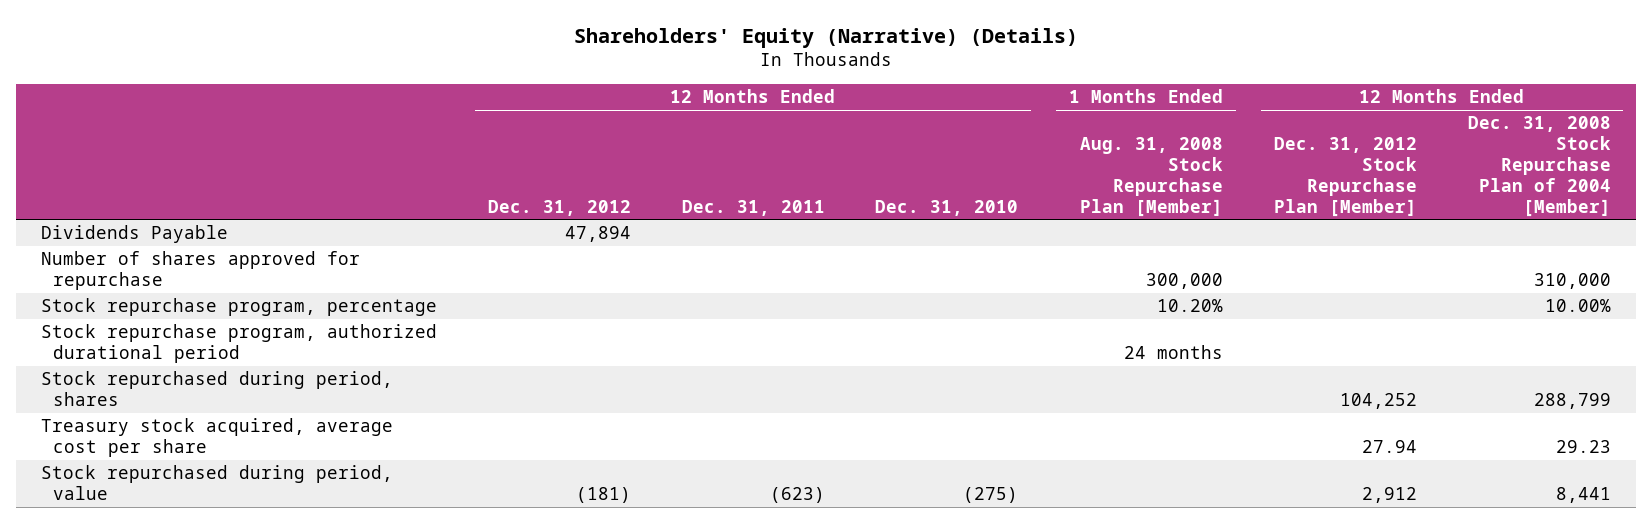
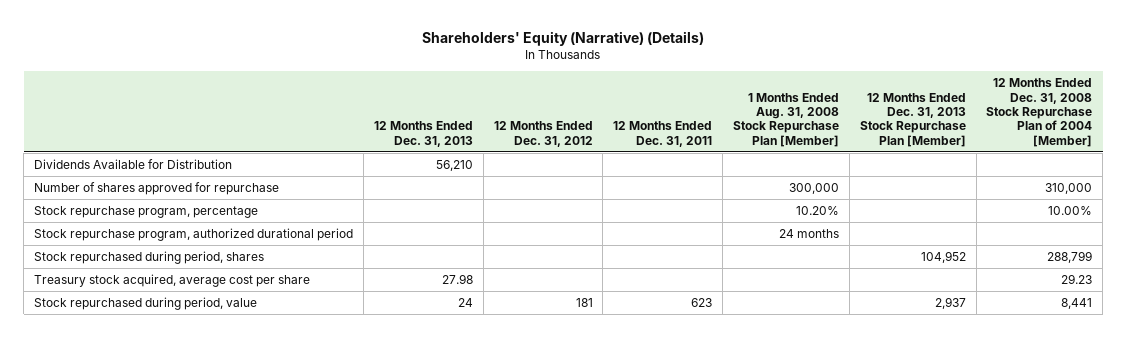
- | 12 Months Ended Dec. 31, 2012 | 12 Months Ended Dec. 31, 2011 | 12 Months Ended Dec. 31, 2010 | 1 Months Ended Aug. 31, 2008 Stock Repurchase Plan [Member] | 12 Months Ended Dec. 31, 2012 Stock Repurchase Plan [Member] | 12 Months Ended Dec. 31, 2008 Stock Repurchase Plan of 2004 [Member]
+ | 12 Months Ended Dec. 31, 2013 | 12 Months Ended Dec. 31, 2012 | 12 Months Ended Dec. 31, 2011 | 1 Months Ended Aug. 31, 2008 Stock Repurchase Plan [Member] | 12 Months Ended Dec. 31, 2013 Stock Repurchase Plan [Member] | 12 Months Ended Dec. 31, 2008 Stock Repurchase Plan of 2004 [Member]
- Dividends Payable | 47,894 | | | | |
+ Dividends Available for Distribution | 56,210 | | | | |
- Stock repurchased during period, value | (181) | (623) | (275) | | 2,912 | 8,441
+ Stock repurchased during period, value | 24 | 181 | 623 | | 2,937 | 8,441

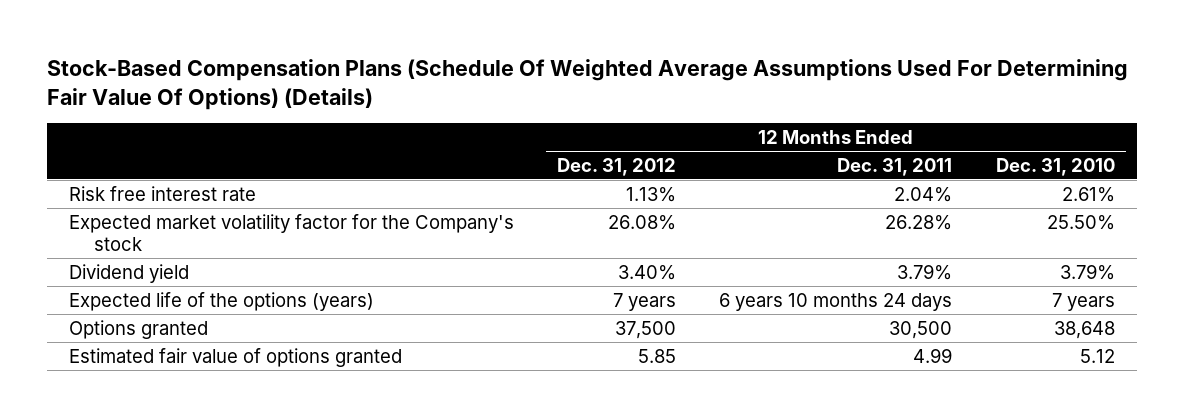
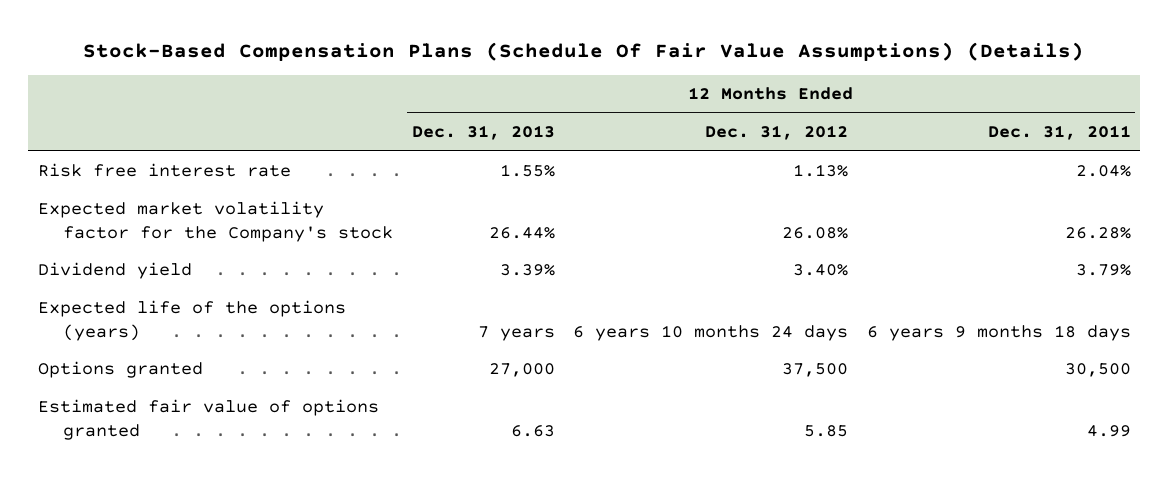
- Stock-Based Compensation Plans (Schedule Of Weighted Average Assumptions Used For Determining Fair Value Of Options) (Details)
+ Stock-Based Compensation Plans (Schedule Of Fair Value Assumptions) (Details)
- | 12 Months Ended Dec. 31, 2012 | 12 Months Ended Dec. 31, 2011 | 12 Months Ended Dec. 31, 2010
+ | 12 Months Ended Dec. 31, 2013 | 12 Months Ended Dec. 31, 2012 | 12 Months Ended Dec. 31, 2011
- Expected life of the options (years) | 7 years | 6 years 10 months 24 days | 7 years
+ Expected life of the options (years) | 7 years | 6 years 10 months 24 days | 6 years 9 months 18 days

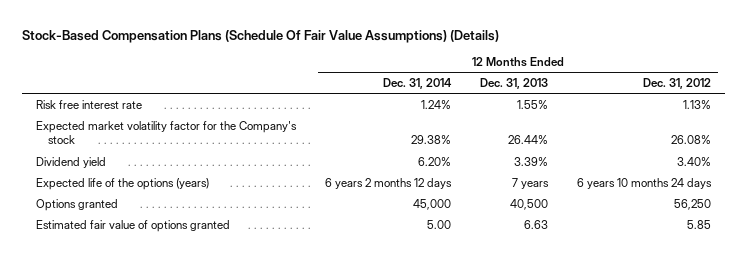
- | 12 Months Ended Dec. 31, 2013 | 12 Months Ended Dec. 31, 2012 | 12 Months Ended Dec. 31, 2011
+ | 12 Months Ended Dec. 31, 2014 | 12 Months Ended Dec. 31, 2013 | 12 Months Ended Dec. 31, 2012
- Options granted | 27,000 | 37,500 | 30,500
+ Options granted | 45,000 | 40,500 | 56,250

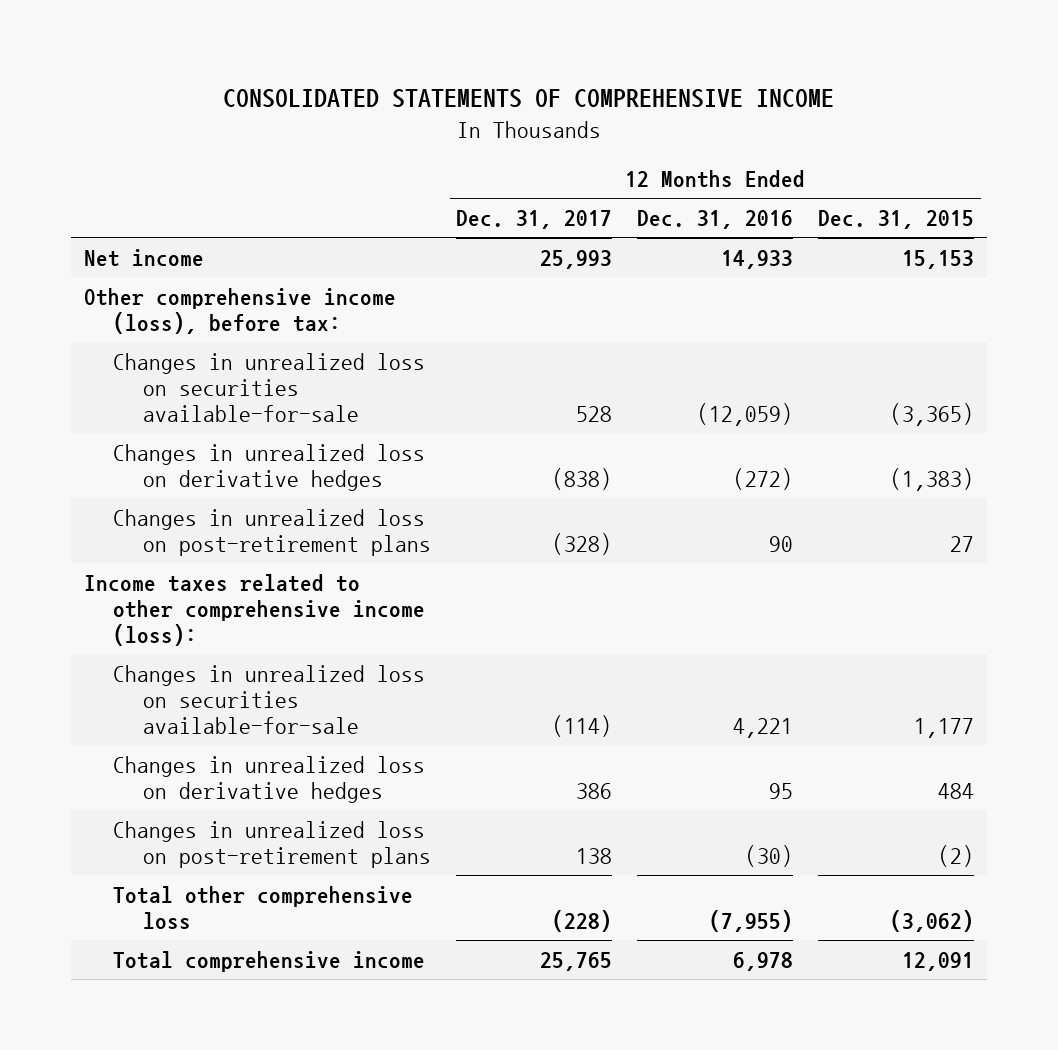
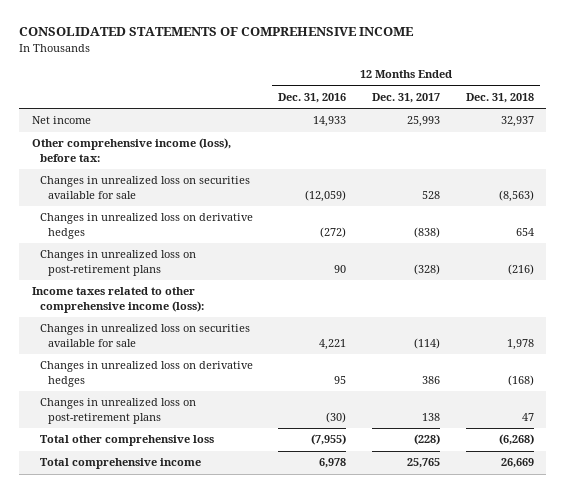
- | 12 Months Ended Dec. 31, 2017 | 12 Months Ended Dec. 31, 2016 | 12 Months Ended Dec. 31, 2015
+ | 12 Months Ended Dec. 31, 2016 | 12 Months Ended Dec. 31, 2017 | 12 Months Ended Dec. 31, 2018
- Changes in unrealized loss on securities available-for-sale | 528 | (12,059) | (3,365)
+ Changes in unrealized loss on securities available for sale | (12,059) | 528 | (8,563)
- Changes in unrealized loss on securities available-for-sale | (114) | 4,221 | 1,177
+ Changes in unrealized loss on securities available for sale | 4,221 | (114) | 1,978

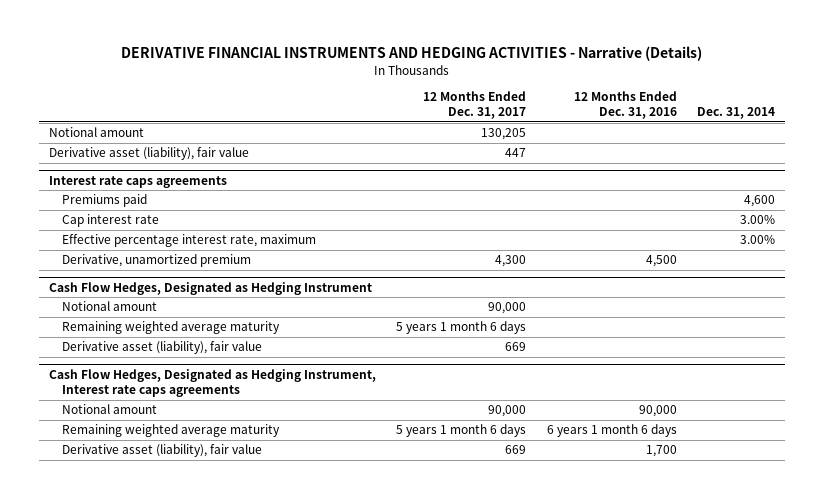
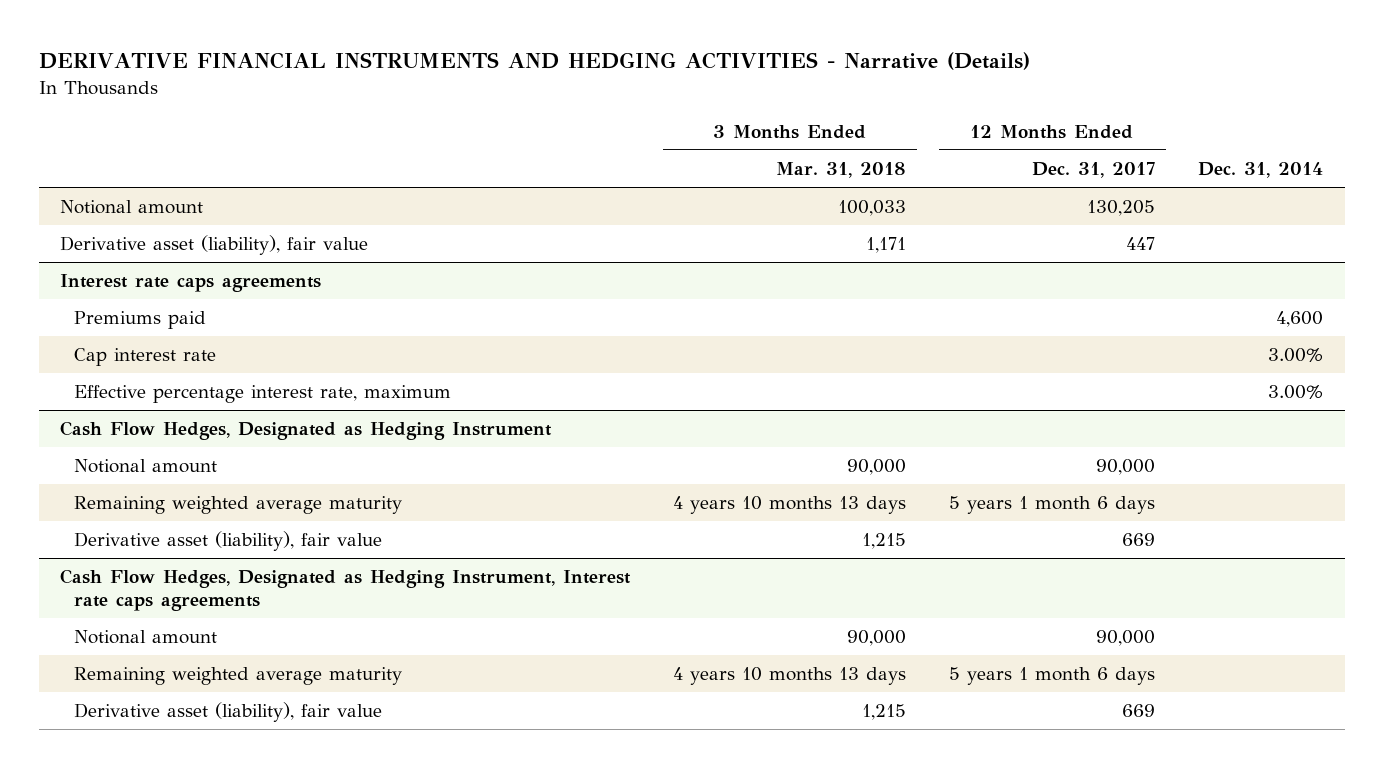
- | 12 Months Ended Dec. 31, 2017 | 12 Months Ended Dec. 31, 2016 | Dec. 31, 2014
+ | 3 Months Ended Mar. 31, 2018 | 12 Months Ended Dec. 31, 2017 | Dec. 31, 2014
@ Interest rate caps agreements
- Derivative, unamortized premium | 4,300 | 4,500 |

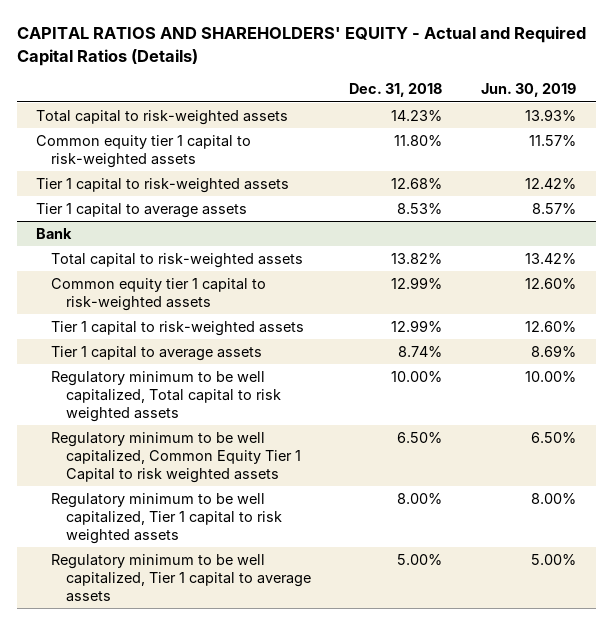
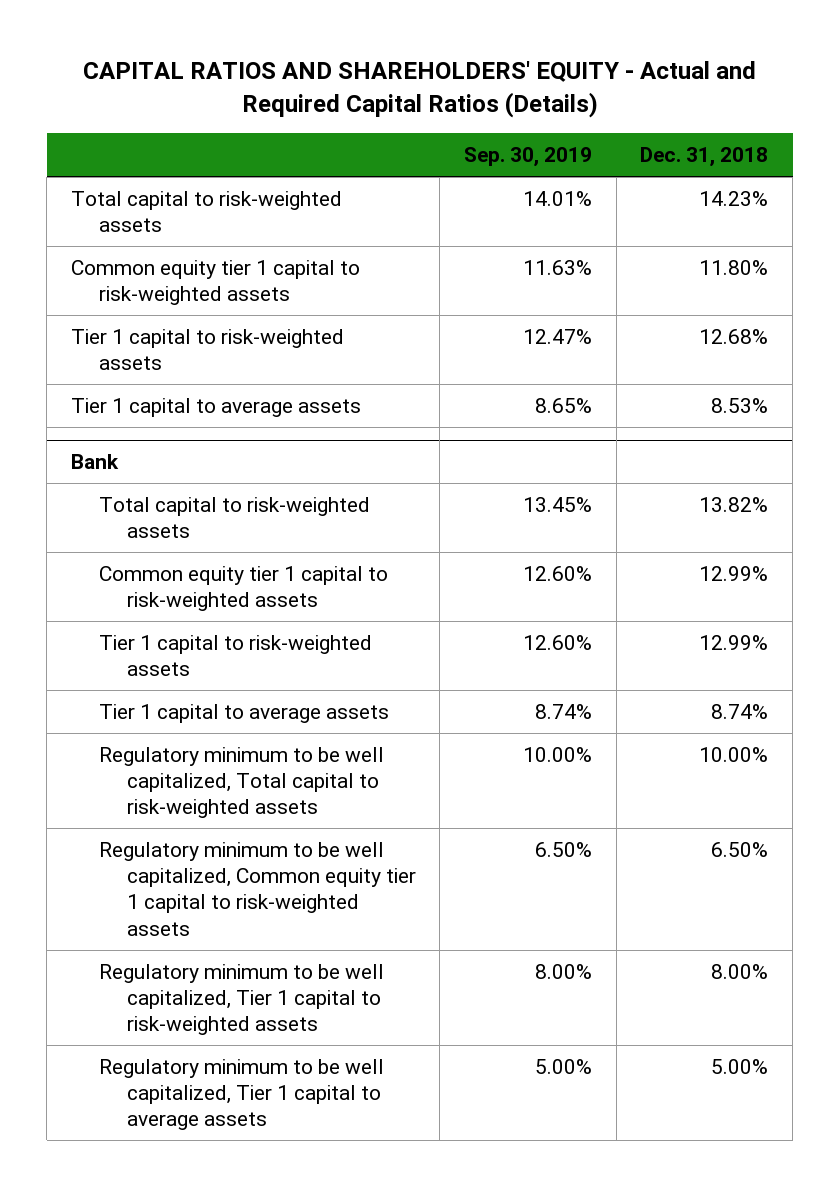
- | Dec. 31, 2018 | Jun. 30, 2019
+ | Sep. 30, 2019 | Dec. 31, 2018
@ Bank
- Regulatory minimum to be well capitalized, Total capital to risk weighted assets | 10.00% | 10.00%
- Regulatory minimum to be well capitalized, Common Equity Tier 1 Capital to risk weighted assets | 6.50% | 6.50%
- Regulatory minimum to be well capitalized, Tier 1 capital to risk weighted assets | 8.00% | 8.00%
+ Regulatory minimum to be well capitalized, Total capital to risk-weighted assets | 10.00% | 10.00%
+ Regulatory minimum to be well capitalized, Common equity tier 1 capital to risk-weighted assets | 6.50% | 6.50%
+ Regulatory minimum to be well capitalized, Tier 1 capital to risk-weighted assets | 8.00% | 8.00%

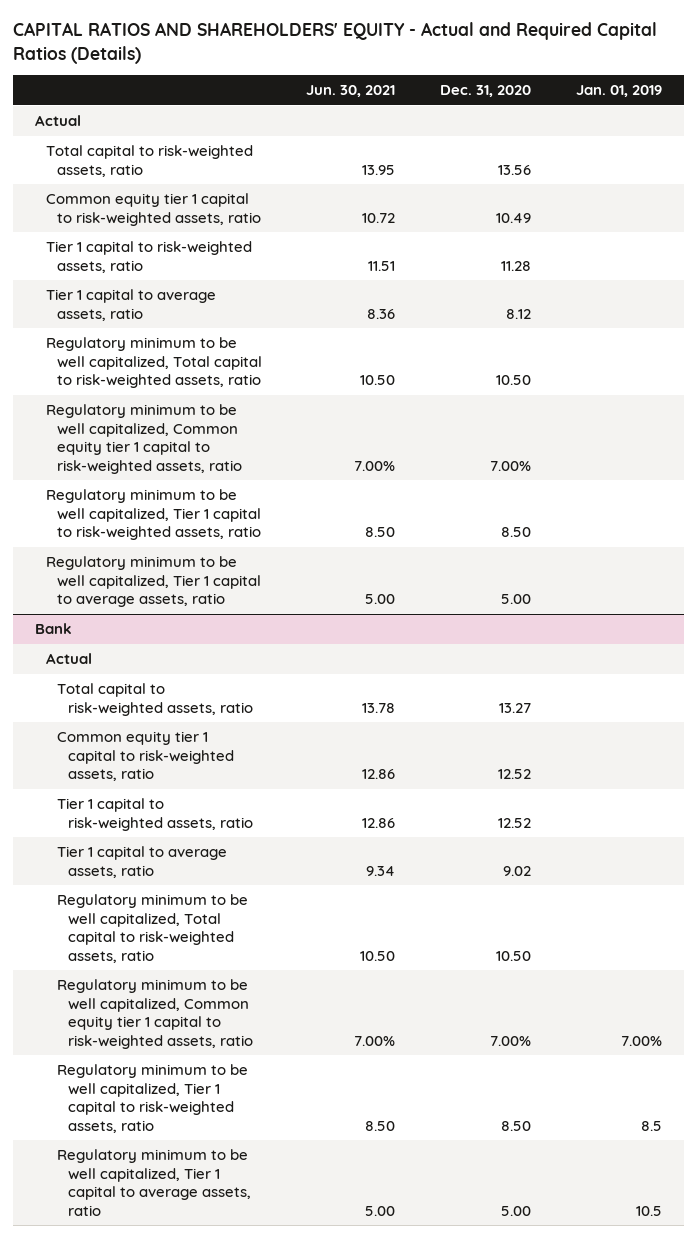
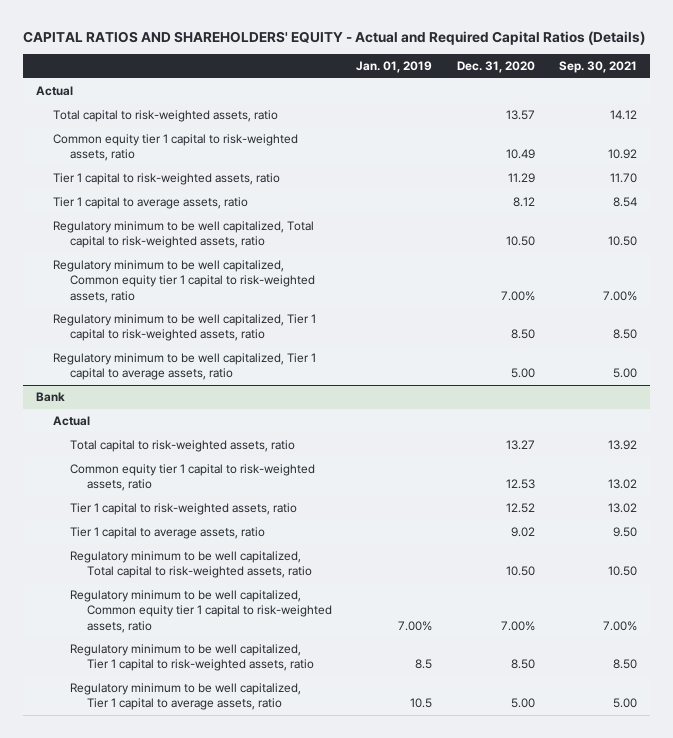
- | Jun. 30, 2021 | Dec. 31, 2020 | Jan. 01, 2019
+ | Jan. 01, 2019 | Dec. 31, 2020 | Sep. 30, 2021
- Total capital to risk-weighted assets, ratio | 13.95 | 13.56 |
+ Total capital to risk-weighted assets, ratio | | 13.57 | 14.12
- Tier 1 capital to risk-weighted assets, ratio | 11.51 | 11.28 |
+ Tier 1 capital to risk-weighted assets, ratio | | 11.29 | 11.70
@ Bank
- Common equity tier 1 capital to risk-weighted assets, ratio | 12.86 | 12.52 |
+ Common equity tier 1 capital to risk-weighted assets, ratio | | 12.53 | 13.02

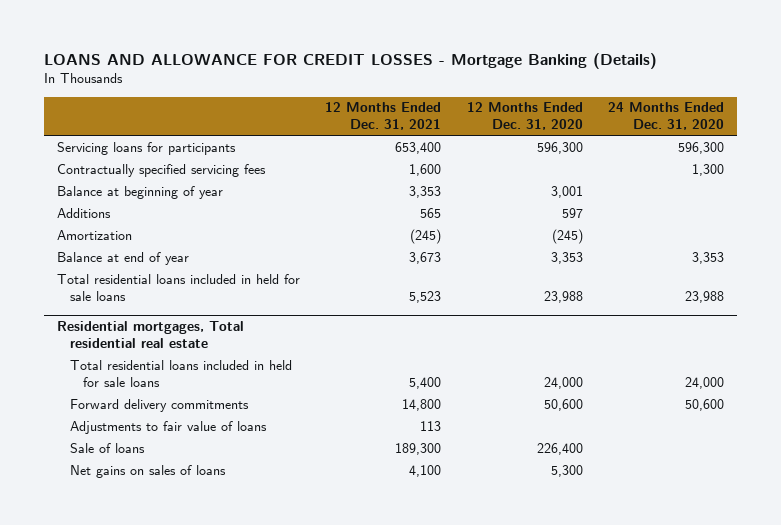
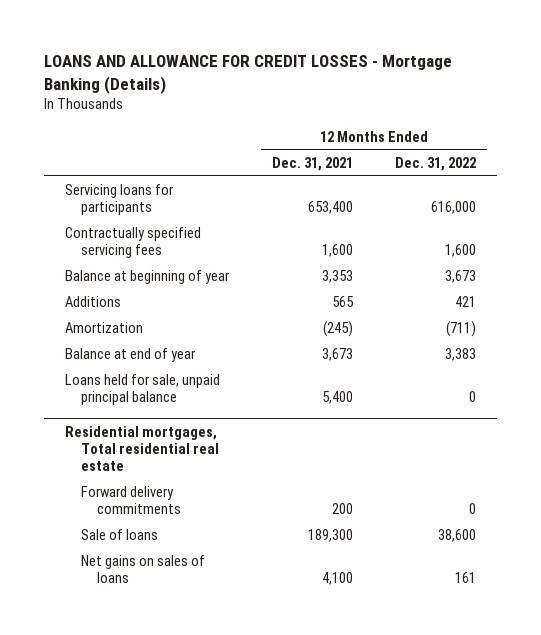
- | 12 Months Ended Dec. 31, 2021 | 12 Months Ended Dec. 31, 2020 | 24 Months Ended Dec. 31, 2020
+ | 12 Months Ended Dec. 31, 2021 | 12 Months Ended Dec. 31, 2022
- Total residential loans included in held for sale loans | 5,523 | 23,988 | 23,988
+ Loans held for sale, unpaid principal balance | 5,400 | 0
@ Residential mortgages, Total residential real estate
- Total residential loans included in held for sale loans | 5,400 | 24,000 | 24,000
- Forward delivery commitments | 14,800 | 50,600 | 50,600
- Adjustments to fair value of loans | 113 | |
+ Forward delivery commitments | 200 | 0

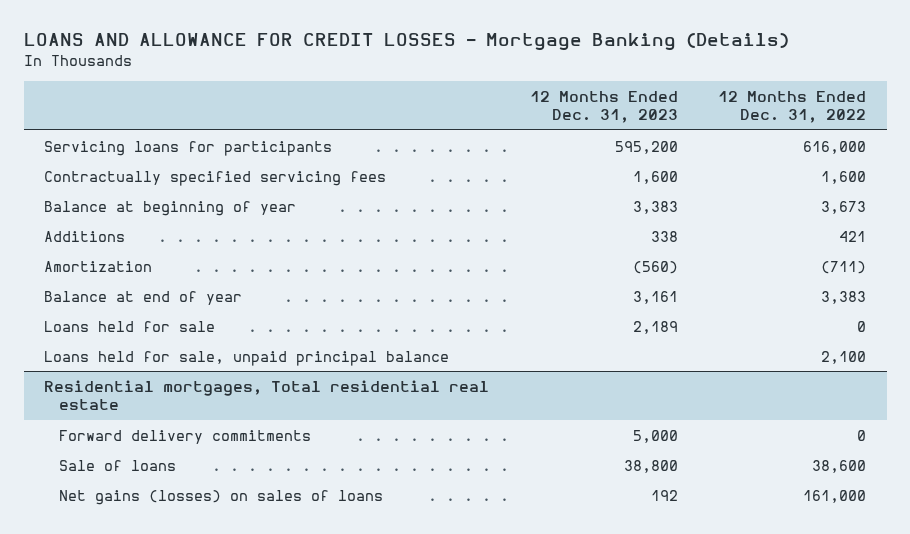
- | 12 Months Ended Dec. 31, 2021 | 12 Months Ended Dec. 31, 2022
+ | 12 Months Ended Dec. 31, 2023 | 12 Months Ended Dec. 31, 2022
- Loans held for sale, unpaid principal balance | 5,400 | 0
+ Loans held for sale | 2,189 | 0
+ Loans held for sale, unpaid principal balance | | 2,100
@ Residential mortgages, Total residential real estate
- Net gains on sales of loans | 4,100 | 161
+ Net gains (losses) on sales of loans | 192 | 161,000

